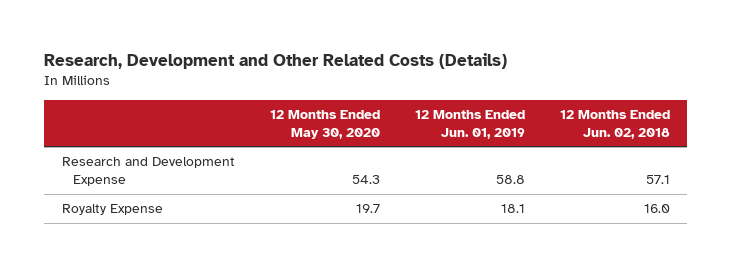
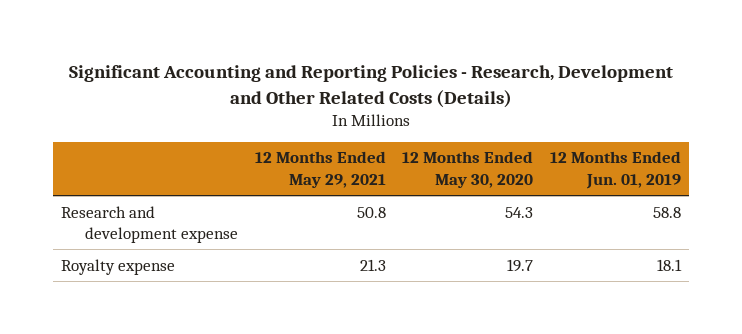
- Research, Development and Other Related Costs (Details)
+ Significant Accounting and Reporting Policies - Research, Development and Other Related Costs (Details)
- | 12 Months Ended May 30, 2020 | 12 Months Ended Jun. 01, 2019 | 12 Months Ended Jun. 02, 2018
+ | 12 Months Ended May 29, 2021 | 12 Months Ended May 30, 2020 | 12 Months Ended Jun. 01, 2019
- Research and Development Expense | 54.3 | 58.8 | 57.1
- Royalty Expense | 19.7 | 18.1 | 16.0
+ Research and development expense | 50.8 | 54.3 | 58.8
+ Royalty expense | 21.3 | 19.7 | 18.1

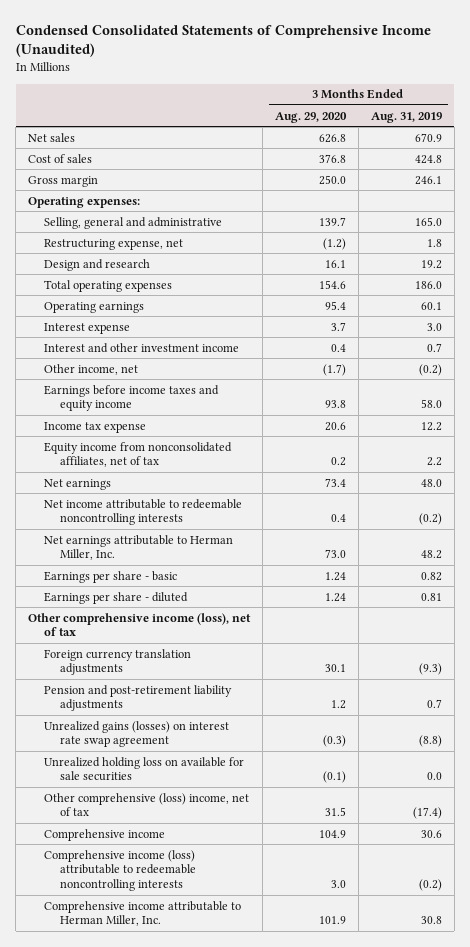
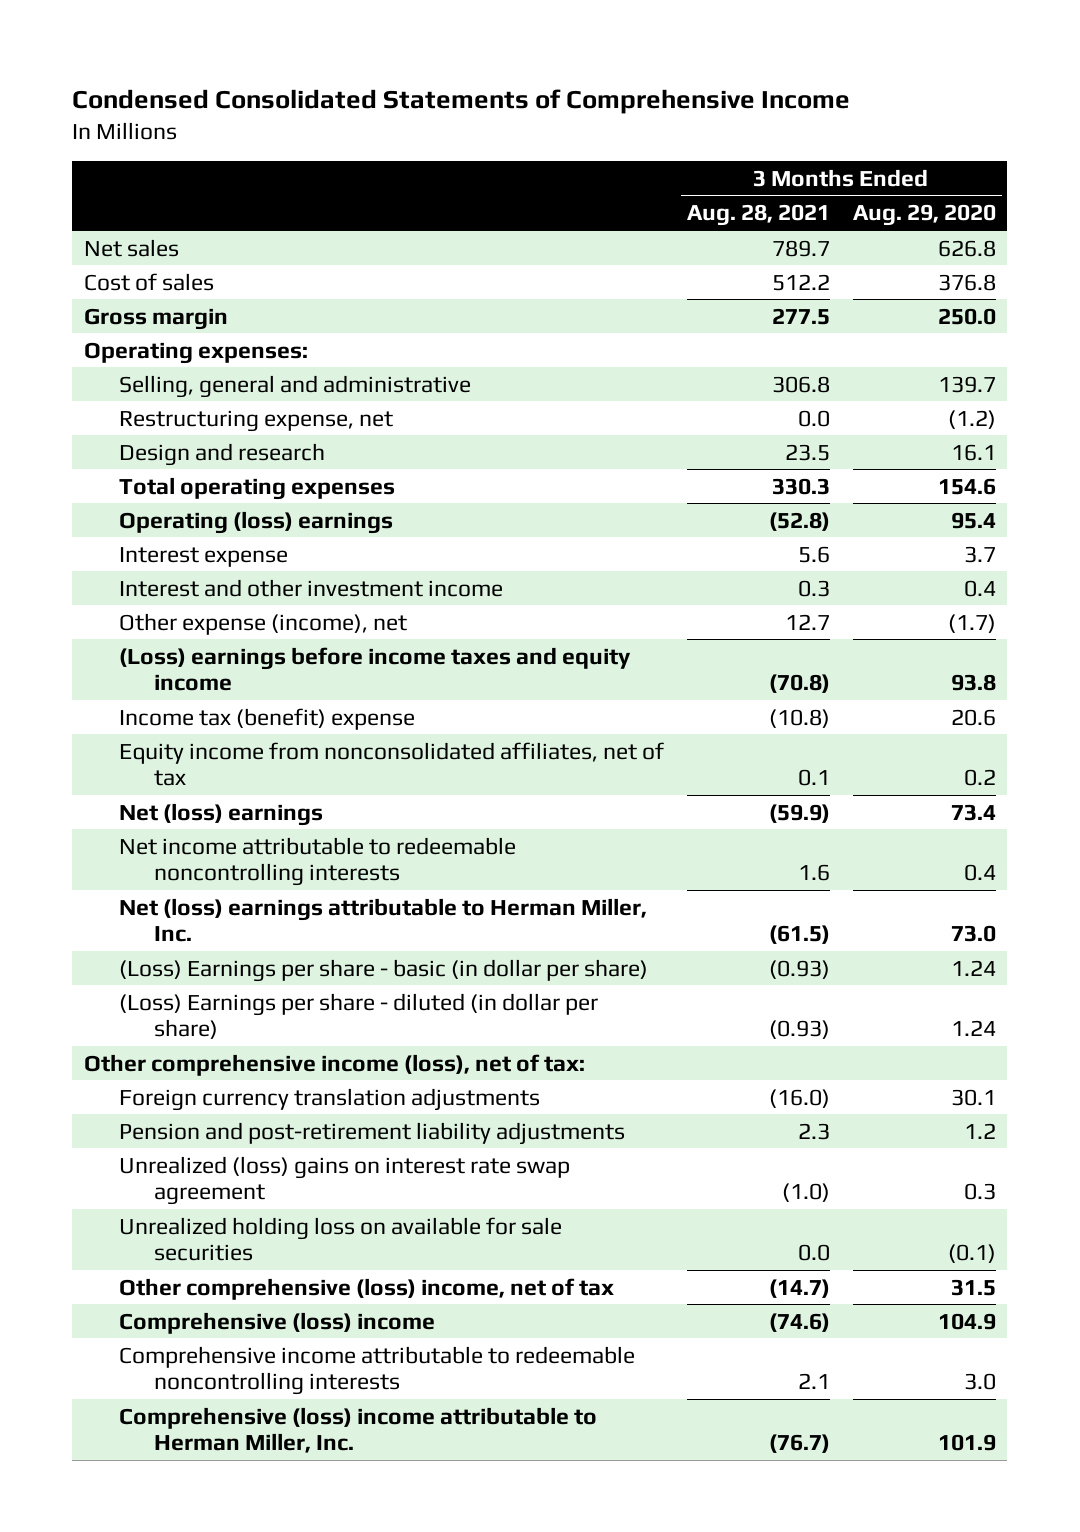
- Condensed Consolidated Statements of Comprehensive Income (Unaudited)
+ Condensed Consolidated Statements of Comprehensive Income
- | 3 Months Ended Aug. 29, 2020 | 3 Months Ended Aug. 31, 2019
+ | 3 Months Ended Aug. 28, 2021 | 3 Months Ended Aug. 29, 2020
- Operating earnings | 95.4 | 60.1
+ Operating (loss) earnings | (52.8) | 95.4
- Other income, net | (1.7) | (0.2)
- Earnings before income taxes and equity income | 93.8 | 58.0
- Income tax expense | 20.6 | 12.2
+ Other expense (income), net | 12.7 | (1.7)
+ (Loss) earnings before income taxes and equity income | (70.8) | 93.8
+ Income tax (benefit) expense | (10.8) | 20.6
- Net earnings | 73.4 | 48.0
+ Net (loss) earnings | (59.9) | 73.4
- Net earnings attributable to Herman Miller, Inc. | 73.0 | 48.2
- Earnings per share - basic | 1.24 | 0.82
- Earnings per share - diluted | 1.24 | 0.81
- Other comprehensive income (loss), net of tax
+ Net (loss) earnings attributable to Herman Miller, Inc. | (61.5) | 73.0
+ (Loss) Earnings per share - basic (in dollar per share) | (0.93) | 1.24
+ (Loss) Earnings per share - diluted (in dollar per share) | (0.93) | 1.24
+ Other comprehensive income (loss), net of tax:
- Unrealized gains (losses) on interest rate swap agreement | (0.3) | (8.8)
+ Unrealized (loss) gains on interest rate swap agreement | (1.0) | 0.3
- Comprehensive income | 104.9 | 30.6
- Comprehensive income (loss) attributable to redeemable noncontrolling interests | 3.0 | (0.2)
- Comprehensive income attributable to Herman Miller, Inc. | 101.9 | 30.8
+ Comprehensive (loss) income | (74.6) | 104.9
+ Comprehensive income attributable to redeemable noncontrolling interests | 2.1 | 3.0
+ Comprehensive (loss) income attributable to Herman Miller, Inc. | (76.7) | 101.9

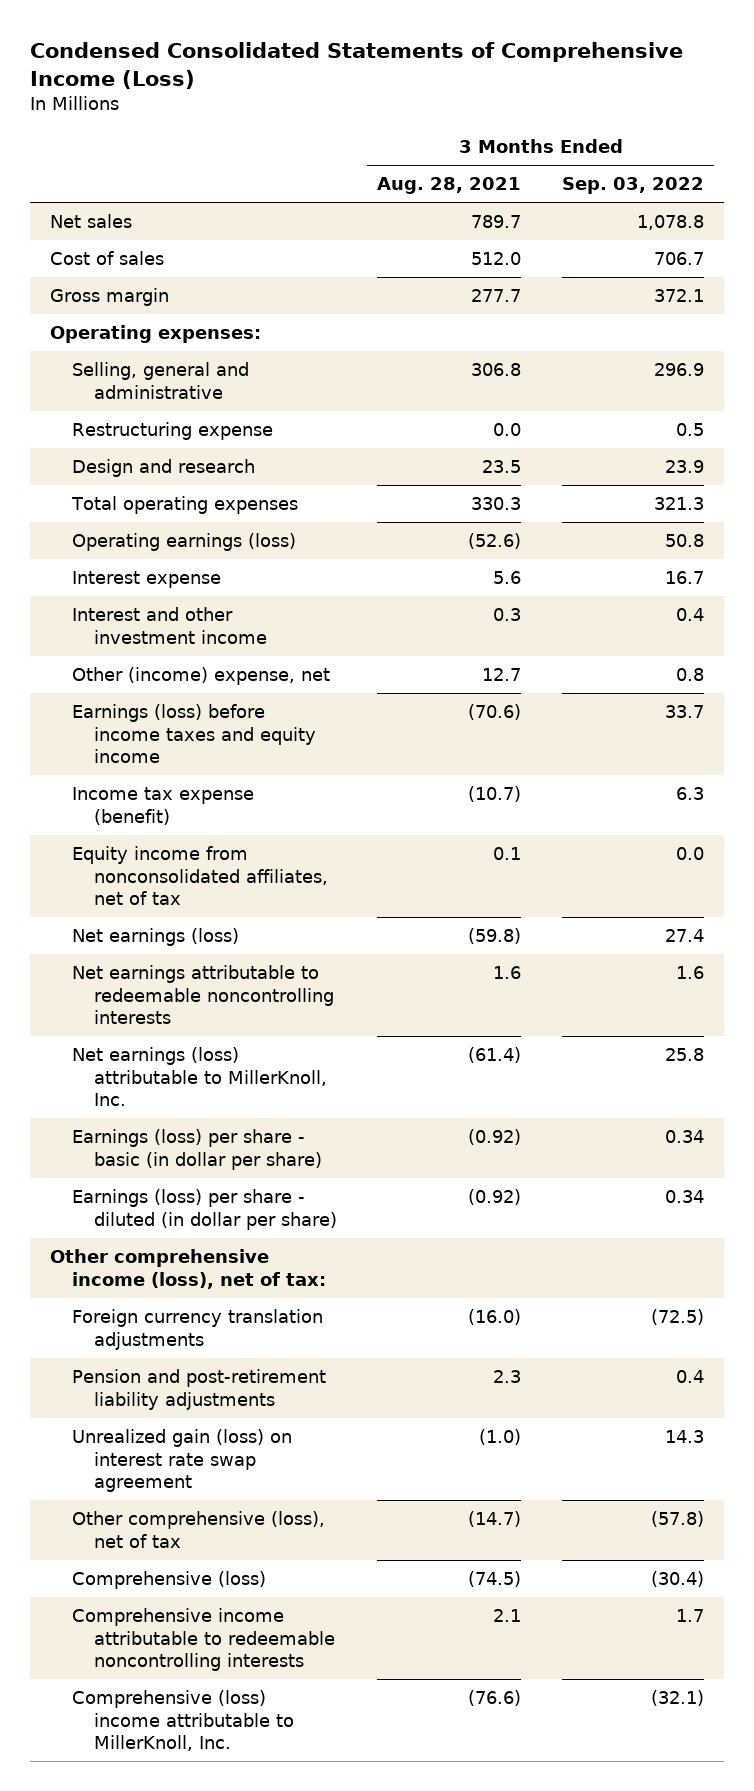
- Condensed Consolidated Statements of Comprehensive Income
+ Condensed Consolidated Statements of Comprehensive Income (Loss)
- | 3 Months Ended Aug. 28, 2021 | 3 Months Ended Aug. 29, 2020
+ | 3 Months Ended Aug. 28, 2021 | 3 Months Ended Sep. 03, 2022
- Cost of sales | 512.2 | 376.8
- Gross margin | 277.5 | 250.0
+ Cost of sales | 512.0 | 706.7
+ Gross margin | 277.7 | 372.1
- Restructuring expense, net | 0.0 | (1.2)
+ Restructuring expense | 0.0 | 0.5
- Operating (loss) earnings | (52.8) | 95.4
+ Operating earnings (loss) | (52.6) | 50.8
- Other expense (income), net | 12.7 | (1.7)
- (Loss) earnings before income taxes and equity income | (70.8) | 93.8
- Income tax (benefit) expense | (10.8) | 20.6
+ Other (income) expense, net | 12.7 | 0.8
+ Earnings (loss) before income taxes and equity income | (70.6) | 33.7
+ Income tax expense (benefit) | (10.7) | 6.3
- Net (loss) earnings | (59.9) | 73.4
- Net income attributable to redeemable noncontrolling interests | 1.6 | 0.4
- Net (loss) earnings attributable to Herman Miller, Inc. | (61.5) | 73.0
- (Loss) Earnings per share - basic (in dollar per share) | (0.93) | 1.24
- (Loss) Earnings per share - diluted (in dollar per share) | (0.93) | 1.24
+ Net earnings (loss) | (59.8) | 27.4
+ Net earnings attributable to redeemable noncontrolling interests | 1.6 | 1.6
+ Net earnings (loss) attributable to MillerKnoll, Inc. | (61.4) | 25.8
+ Earnings (loss) per share - basic (in dollar per share) | (0.92) | 0.34
+ Earnings (loss) per share - diluted (in dollar per share) | (0.92) | 0.34
- Unrealized (loss) gains on interest rate swap agreement | (1.0) | 0.3
- Unrealized holding loss on available for sale securities | 0.0 | (0.1)
- Other comprehensive (loss) income, net of tax | (14.7) | 31.5
- Comprehensive (loss) income | (74.6) | 104.9
+ Unrealized gain (loss) on interest rate swap agreement | (1.0) | 14.3
+ Other comprehensive (loss), net of tax | (14.7) | (57.8)
+ Comprehensive (loss) | (74.5) | (30.4)
- Comprehensive (loss) income attributable to Herman Miller, Inc. | (76.7) | 101.9
+ Comprehensive (loss) income attributable to MillerKnoll, Inc. | (76.6) | (32.1)

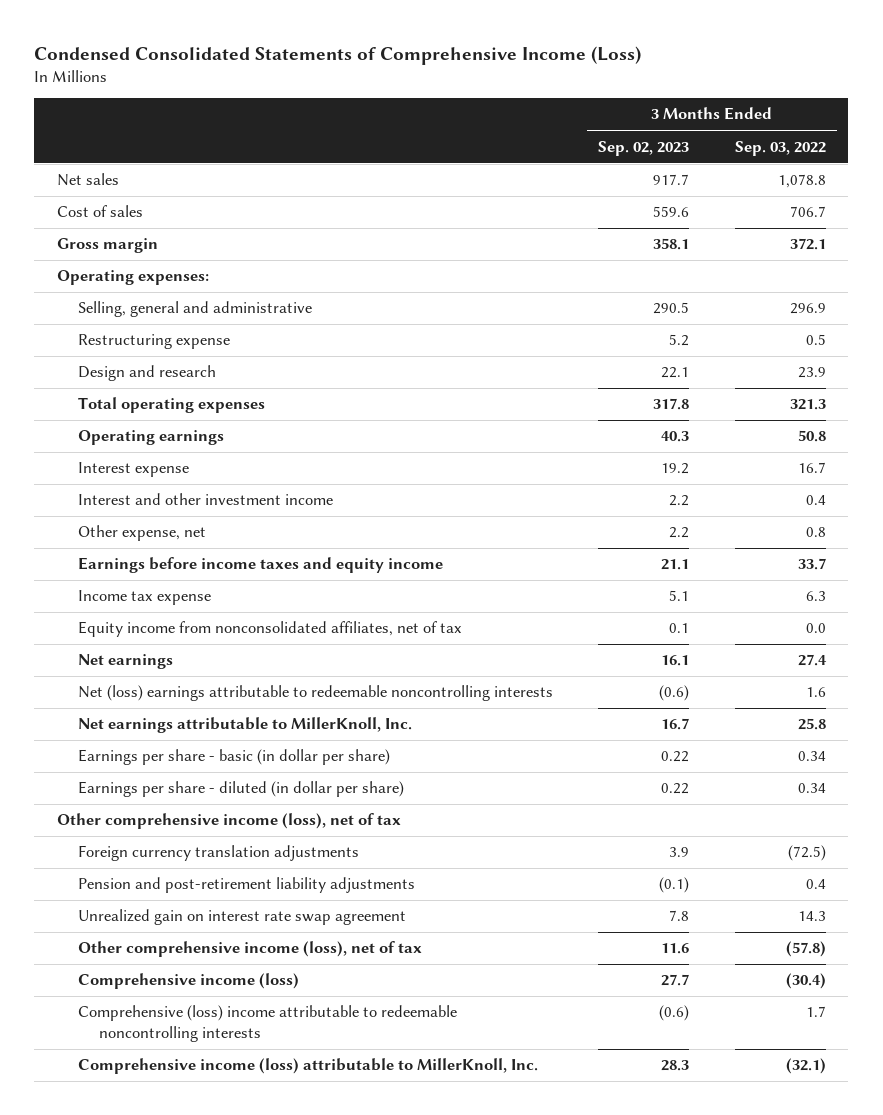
- | 3 Months Ended Aug. 28, 2021 | 3 Months Ended Sep. 03, 2022
+ | 3 Months Ended Sep. 02, 2023 | 3 Months Ended Sep. 03, 2022
- Operating earnings (loss) | (52.6) | 50.8
+ Operating earnings | 40.3 | 50.8
- Other (income) expense, net | 12.7 | 0.8
- Earnings (loss) before income taxes and equity income | (70.6) | 33.7
- Income tax expense (benefit) | (10.7) | 6.3
+ Other expense, net | 2.2 | 0.8
+ Earnings before income taxes and equity income | 21.1 | 33.7
+ Income tax expense | 5.1 | 6.3
- Net earnings (loss) | (59.8) | 27.4
- Net earnings attributable to redeemable noncontrolling interests | 1.6 | 1.6
- Net earnings (loss) attributable to MillerKnoll, Inc. | (61.4) | 25.8
- Earnings (loss) per share - basic (in dollar per share) | (0.92) | 0.34
- Earnings (loss) per share - diluted (in dollar per share) | (0.92) | 0.34
- Other comprehensive income (loss), net of tax:
+ Net earnings | 16.1 | 27.4
+ Net (loss) earnings attributable to redeemable noncontrolling interests | (0.6) | 1.6
+ Net earnings attributable to MillerKnoll, Inc. | 16.7 | 25.8
+ Earnings per share - basic (in dollar per share) | 0.22 | 0.34
+ Earnings per share - diluted (in dollar per share) | 0.22 | 0.34
+ Other comprehensive income (loss), net of tax
- Unrealized gain (loss) on interest rate swap agreement | (1.0) | 14.3
- Other comprehensive (loss), net of tax | (14.7) | (57.8)
- Comprehensive (loss) | (74.5) | (30.4)
- Comprehensive income attributable to redeemable noncontrolling interests | 2.1 | 1.7
- Comprehensive (loss) income attributable to MillerKnoll, Inc. | (76.6) | (32.1)
+ Unrealized gain on interest rate swap agreement | 7.8 | 14.3
+ Other comprehensive income (loss), net of tax | 11.6 | (57.8)
+ Comprehensive income (loss) | 27.7 | (30.4)
+ Comprehensive (loss) income attributable to redeemable noncontrolling interests | (0.6) | 1.7
+ Comprehensive income (loss) attributable to MillerKnoll, Inc. | 28.3 | (32.1)

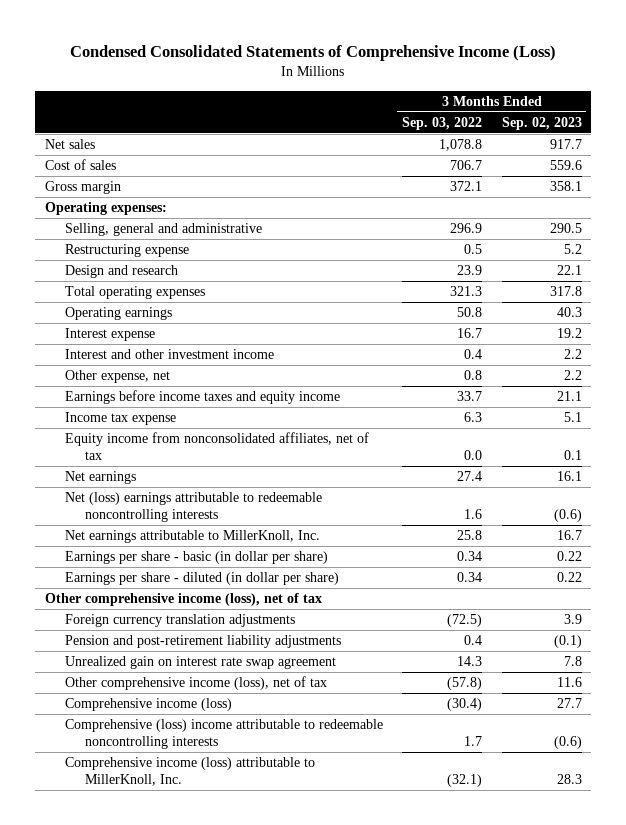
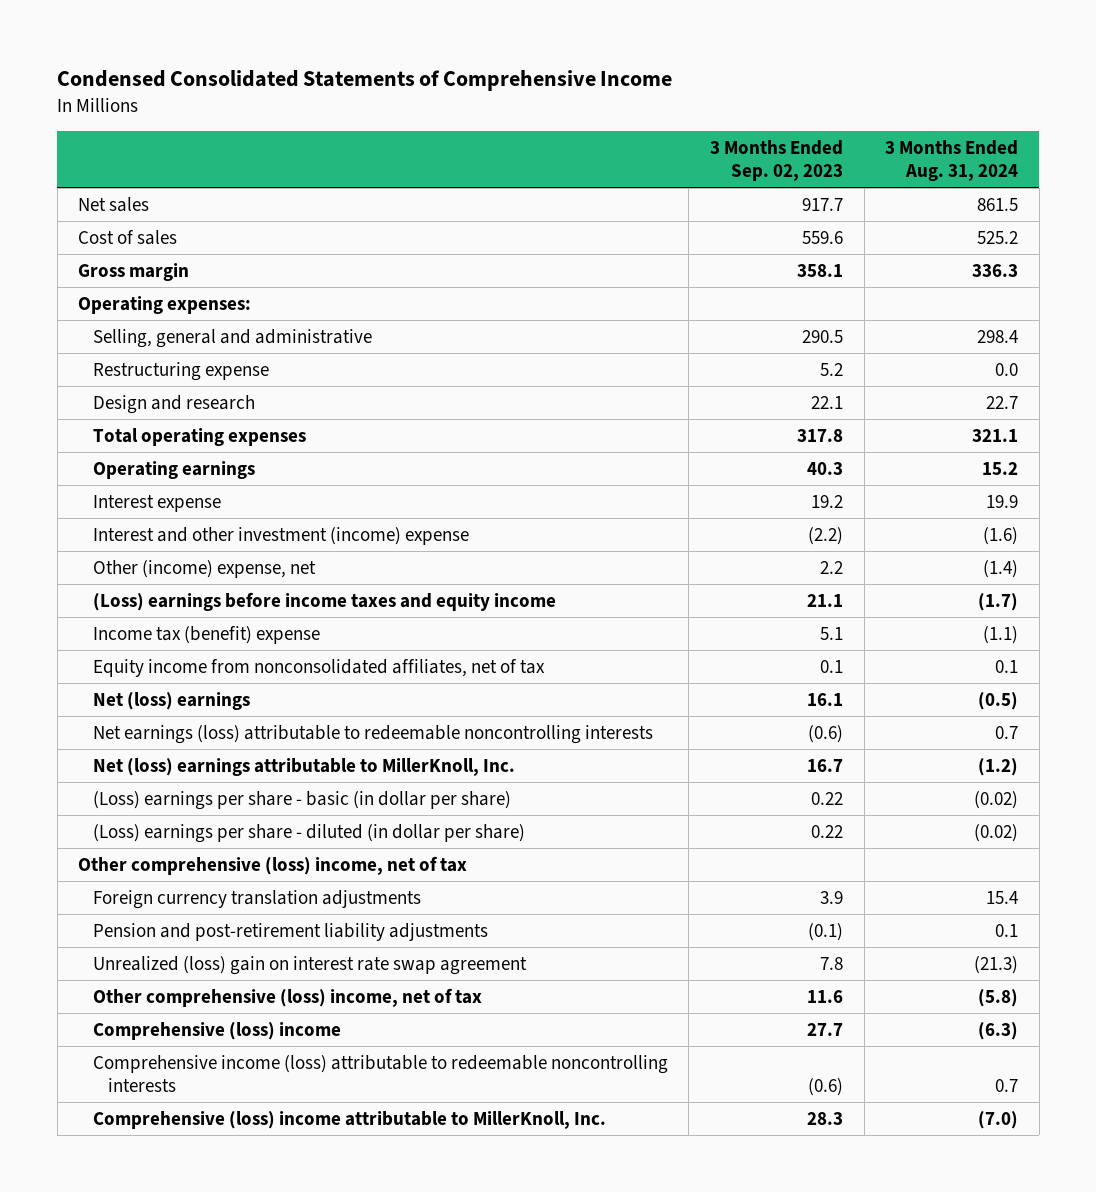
- Condensed Consolidated Statements of Comprehensive Income (Loss)
+ Condensed Consolidated Statements of Comprehensive Income
- | 3 Months Ended Sep. 03, 2022 | 3 Months Ended Sep. 02, 2023
+ | 3 Months Ended Sep. 02, 2023 | 3 Months Ended Aug. 31, 2024
- Interest and other investment income | 0.4 | 2.2
- Other expense, net | 0.8 | 2.2
- Earnings before income taxes and equity income | 33.7 | 21.1
- Income tax expense | 6.3 | 5.1
+ Interest and other investment (income) expense | (2.2) | (1.6)
+ Other (income) expense, net | 2.2 | (1.4)
+ (Loss) earnings before income taxes and equity income | 21.1 | (1.7)
+ Income tax (benefit) expense | 5.1 | (1.1)
- Net earnings | 27.4 | 16.1
- Net (loss) earnings attributable to redeemable noncontrolling interests | 1.6 | (0.6)
- Net earnings attributable to MillerKnoll, Inc. | 25.8 | 16.7
- Earnings per share - basic (in dollar per share) | 0.34 | 0.22
- Earnings per share - diluted (in dollar per share) | 0.34 | 0.22
- Other comprehensive income (loss), net of tax
+ Net (loss) earnings | 16.1 | (0.5)
+ Net earnings (loss) attributable to redeemable noncontrolling interests | (0.6) | 0.7
+ Net (loss) earnings attributable to MillerKnoll, Inc. | 16.7 | (1.2)
+ (Loss) earnings per share - basic (in dollar per share) | 0.22 | (0.02)
+ (Loss) earnings per share - diluted (in dollar per share) | 0.22 | (0.02)
+ Other comprehensive (loss) income, net of tax
- Unrealized gain on interest rate swap agreement | 14.3 | 7.8
- Other comprehensive income (loss), net of tax | (57.8) | 11.6
- Comprehensive income (loss) | (30.4) | 27.7
- Comprehensive (loss) income attributable to redeemable noncontrolling interests | 1.7 | (0.6)
- Comprehensive income (loss) attributable to MillerKnoll, Inc. | (32.1) | 28.3
+ Unrealized (loss) gain on interest rate swap agreement | 7.8 | (21.3)
+ Other comprehensive (loss) income, net of tax | 11.6 | (5.8)
+ Comprehensive (loss) income | 27.7 | (6.3)
+ Comprehensive income (loss) attributable to redeemable noncontrolling interests | (0.6) | 0.7
+ Comprehensive (loss) income attributable to MillerKnoll, Inc. | 28.3 | (7.0)

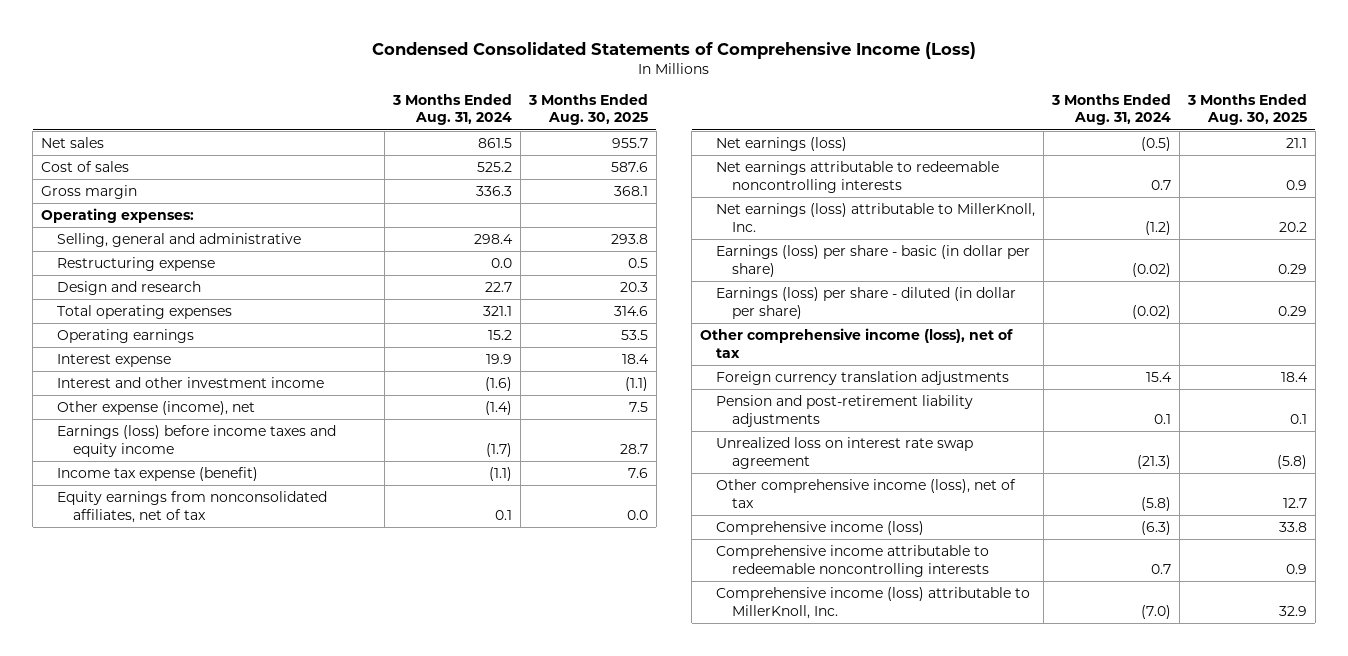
- Condensed Consolidated Statements of Comprehensive Income
+ Condensed Consolidated Statements of Comprehensive Income (Loss)
- | 3 Months Ended Sep. 02, 2023 | 3 Months Ended Aug. 31, 2024
+ | 3 Months Ended Aug. 31, 2024 | 3 Months Ended Aug. 30, 2025
- Interest and other investment (income) expense | (2.2) | (1.6)
- Other (income) expense, net | 2.2 | (1.4)
- (Loss) earnings before income taxes and equity income | 21.1 | (1.7)
- Income tax (benefit) expense | 5.1 | (1.1)
- Equity income from nonconsolidated affiliates, net of tax | 0.1 | 0.1
- Net (loss) earnings | 16.1 | (0.5)
- Net earnings (loss) attributable to redeemable noncontrolling interests | (0.6) | 0.7
- Net (loss) earnings attributable to MillerKnoll, Inc. | 16.7 | (1.2)
- (Loss) earnings per share - basic (in dollar per share) | 0.22 | (0.02)
- (Loss) earnings per share - diluted (in dollar per share) | 0.22 | (0.02)
- Other comprehensive (loss) income, net of tax
+ Interest and other investment income | (1.6) | (1.1)
+ Other expense (income), net | (1.4) | 7.5
+ Earnings (loss) before income taxes and equity income | (1.7) | 28.7
+ Income tax expense (benefit) | (1.1) | 7.6
+ Equity earnings from nonconsolidated affiliates, net of tax | 0.1 | 0.0
+ Net earnings (loss) | (0.5) | 21.1
+ Net earnings attributable to redeemable noncontrolling interests | 0.7 | 0.9
+ Net earnings (loss) attributable to MillerKnoll, Inc. | (1.2) | 20.2
+ Earnings (loss) per share - basic (in dollar per share) | (0.02) | 0.29
+ Earnings (loss) per share - diluted (in dollar per share) | (0.02) | 0.29
+ Other comprehensive income (loss), net of tax
- Unrealized (loss) gain on interest rate swap agreement | 7.8 | (21.3)
- Other comprehensive (loss) income, net of tax | 11.6 | (5.8)
- Comprehensive (loss) income | 27.7 | (6.3)
- Comprehensive income (loss) attributable to redeemable noncontrolling interests | (0.6) | 0.7
- Comprehensive (loss) income attributable to MillerKnoll, Inc. | 28.3 | (7.0)
+ Unrealized loss on interest rate swap agreement | (21.3) | (5.8)
+ Other comprehensive income (loss), net of tax | (5.8) | 12.7
+ Comprehensive income (loss) | (6.3) | 33.8
+ Comprehensive income attributable to redeemable noncontrolling interests | 0.7 | 0.9
+ Comprehensive income (loss) attributable to MillerKnoll, Inc. | (7.0) | 32.9

